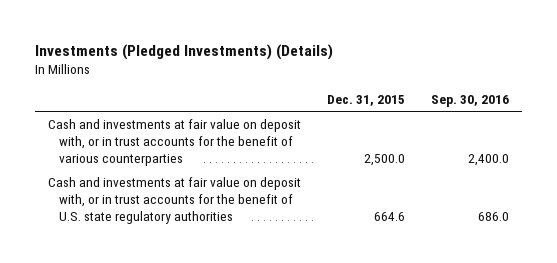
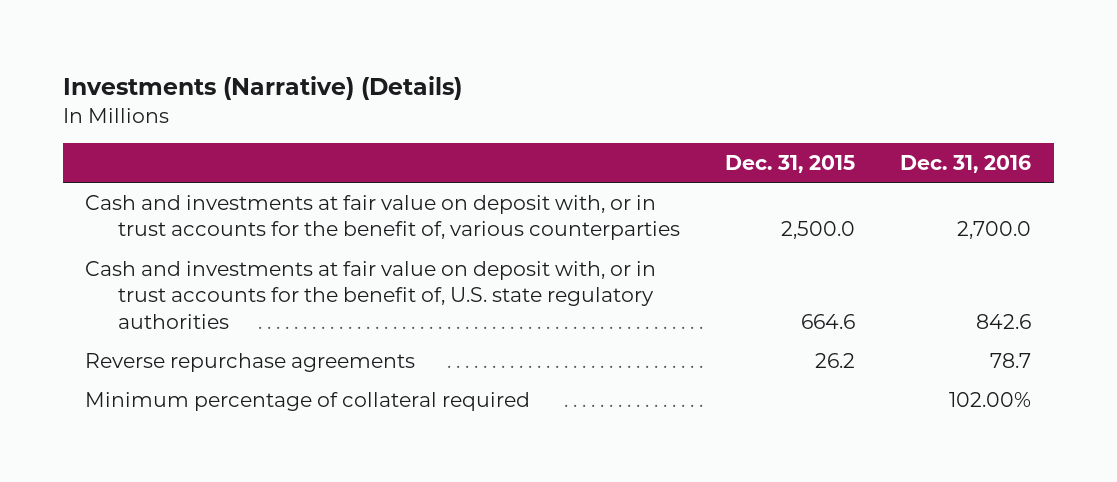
- Investments (Pledged Investments) (Details)
+ Investments (Narrative) (Details)
- | Dec. 31, 2015 | Sep. 30, 2016
+ | Dec. 31, 2015 | Dec. 31, 2016
- Cash and investments at fair value on deposit with, or in trust accounts for the benefit of various counterparties | 2,500.0 | 2,400.0
- Cash and investments at fair value on deposit with, or in trust accounts for the benefit of U.S. state regulatory authorities | 664.6 | 686.0
+ Cash and investments at fair value on deposit with, or in trust accounts for the benefit of, various counterparties | 2,500.0 | 2,700.0
+ Cash and investments at fair value on deposit with, or in trust accounts for the benefit of, U.S. state regulatory authorities | 664.6 | 842.6
+ Reverse repurchase agreements | 26.2 | 78.7
+ Minimum percentage of collateral required | | 102.00%

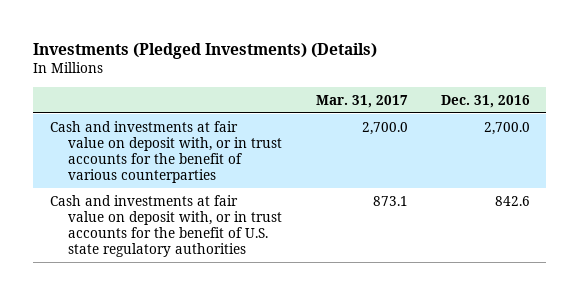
- Investments (Narrative) (Details)
+ Investments (Pledged Investments) (Details)
- | Dec. 31, 2015 | Dec. 31, 2016
+ | Mar. 31, 2017 | Dec. 31, 2016
- Cash and investments at fair value on deposit with, or in trust accounts for the benefit of, various counterparties | 2,500.0 | 2,700.0
- Cash and investments at fair value on deposit with, or in trust accounts for the benefit of, U.S. state regulatory authorities | 664.6 | 842.6
- Reverse repurchase agreements | 26.2 | 78.7
- Minimum percentage of collateral required | | 102.00%
+ Cash and investments at fair value on deposit with, or in trust accounts for the benefit of various counterparties | 2,700.0 | 2,700.0
+ Cash and investments at fair value on deposit with, or in trust accounts for the benefit of U.S. state regulatory authorities | 873.1 | 842.6

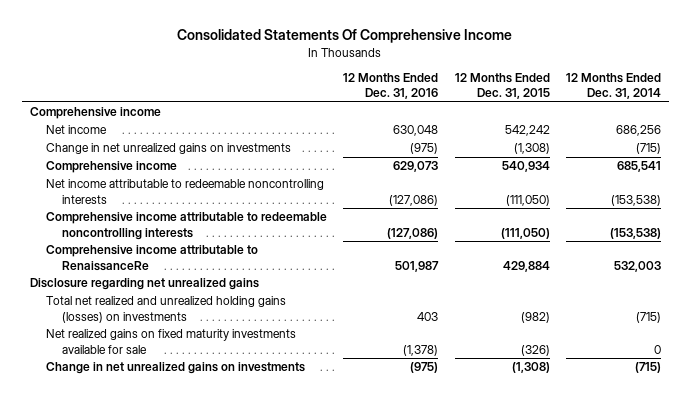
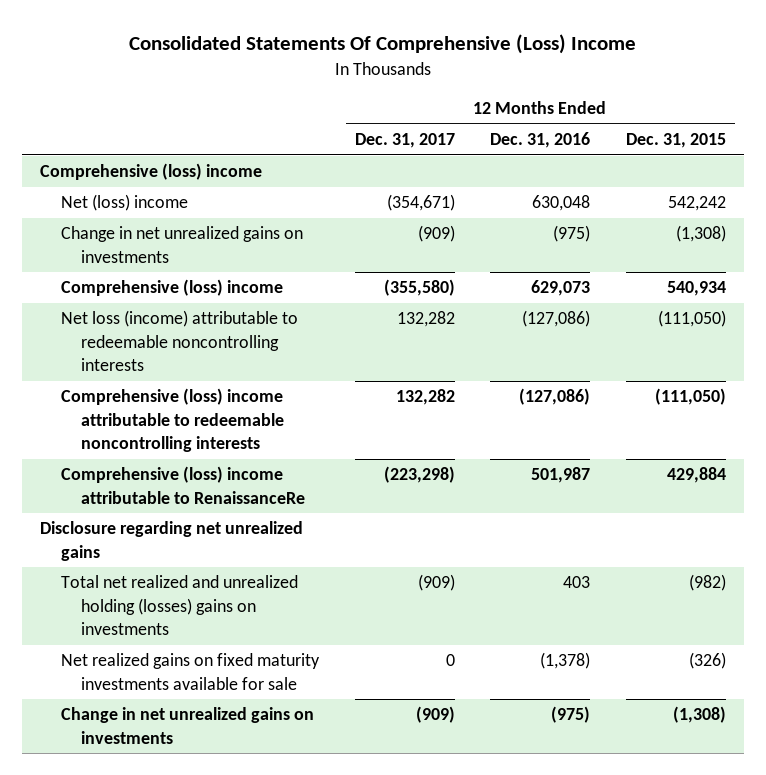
- Consolidated Statements Of Comprehensive Income
+ Consolidated Statements Of Comprehensive (Loss) Income
- | 12 Months Ended Dec. 31, 2016 | 12 Months Ended Dec. 31, 2015 | 12 Months Ended Dec. 31, 2014
+ | 12 Months Ended Dec. 31, 2017 | 12 Months Ended Dec. 31, 2016 | 12 Months Ended Dec. 31, 2015
- Comprehensive income
- Net income | 630,048 | 542,242 | 686,256
+ Comprehensive (loss) income
+ Net (loss) income | (354,671) | 630,048 | 542,242
- Comprehensive income | 629,073 | 540,934 | 685,541
- Net income attributable to redeemable noncontrolling interests | (127,086) | (111,050) | (153,538)
- Comprehensive income attributable to redeemable noncontrolling interests | (127,086) | (111,050) | (153,538)
- Comprehensive income attributable to RenaissanceRe | 501,987 | 429,884 | 532,003
+ Comprehensive (loss) income | (355,580) | 629,073 | 540,934
+ Net loss (income) attributable to redeemable noncontrolling interests | 132,282 | (127,086) | (111,050)
+ Comprehensive (loss) income attributable to redeemable noncontrolling interests | 132,282 | (127,086) | (111,050)
+ Comprehensive (loss) income attributable to RenaissanceRe | (223,298) | 501,987 | 429,884
- Total net realized and unrealized holding gains (losses) on investments | 403 | (982) | (715)
+ Total net realized and unrealized holding (losses) gains on investments | (909) | 403 | (982)

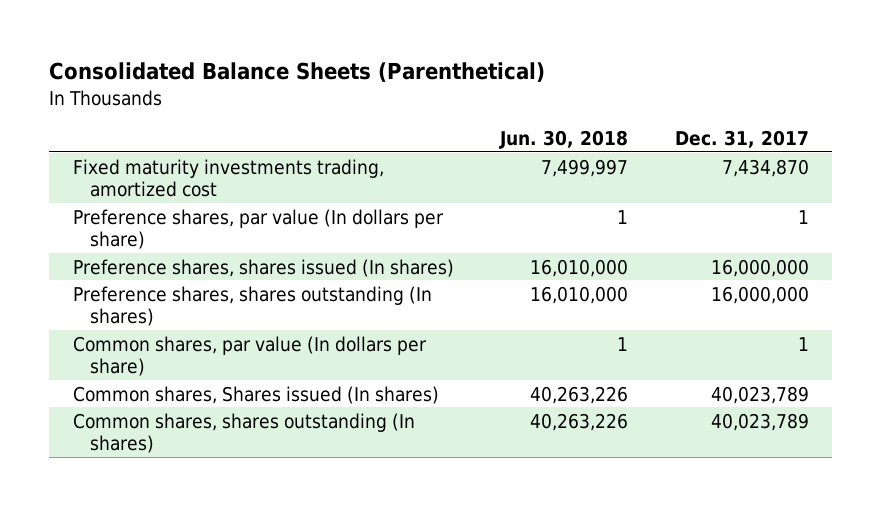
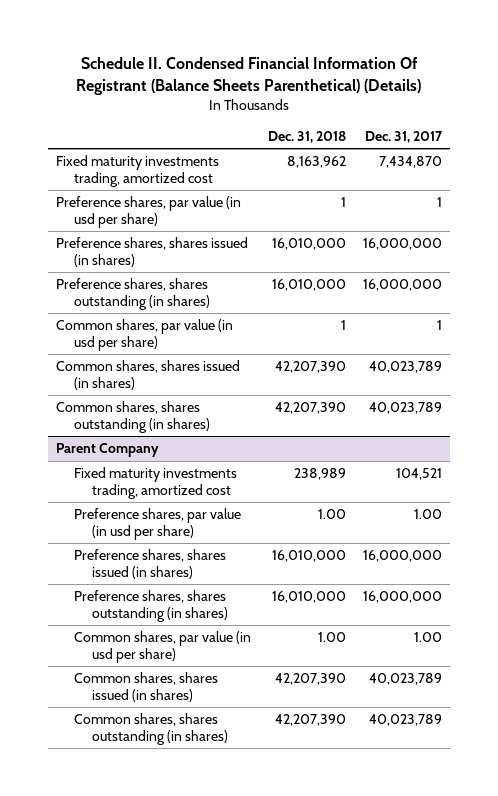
- Consolidated Balance Sheets (Parenthetical)
+ Schedule II. Condensed Financial Information Of Registrant (Balance Sheets Parenthetical) (Details)
- | Jun. 30, 2018 | Dec. 31, 2017
+ | Dec. 31, 2018 | Dec. 31, 2017
- Preference shares, par value (In dollars per share) | 1 | 1
- Preference shares, shares issued (In shares) | 16,010,000 | 16,000,000
- Preference shares, shares outstanding (In shares) | 16,010,000 | 16,000,000
- Common shares, par value (In dollars per share) | 1 | 1
- Common shares, Shares issued (In shares) | 40,263,226 | 40,023,789
- Common shares, shares outstanding (In shares) | 40,263,226 | 40,023,789
+ Preference shares, par value (in usd per share) | 1 | 1
+ Preference shares, shares issued (in shares) | 16,010,000 | 16,000,000
+ Preference shares, shares outstanding (in shares) | 16,010,000 | 16,000,000
+ Common shares, par value (in usd per share) | 1 | 1
+ Common shares, shares issued (in shares) | 42,207,390 | 40,023,789
+ Common shares, shares outstanding (in shares) | 42,207,390 | 40,023,789
+ Parent Company
+ Fixed maturity investments trading, amortized cost | 238,989 | 104,521
+ Preference shares, par value (in usd per share) | 1.00 | 1.00
+ Preference shares, shares issued (in shares) | 16,010,000 | 16,000,000
+ Preference shares, shares outstanding (in shares) | 16,010,000 | 16,000,000
+ Common shares, par value (in usd per share) | 1.00 | 1.00
+ Common shares, shares issued (in shares) | 42,207,390 | 40,023,789
+ Common shares, shares outstanding (in shares) | 42,207,390 | 40,023,789

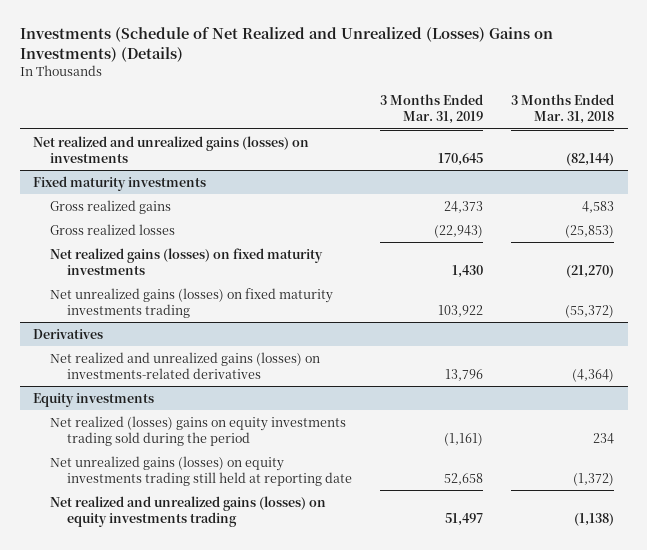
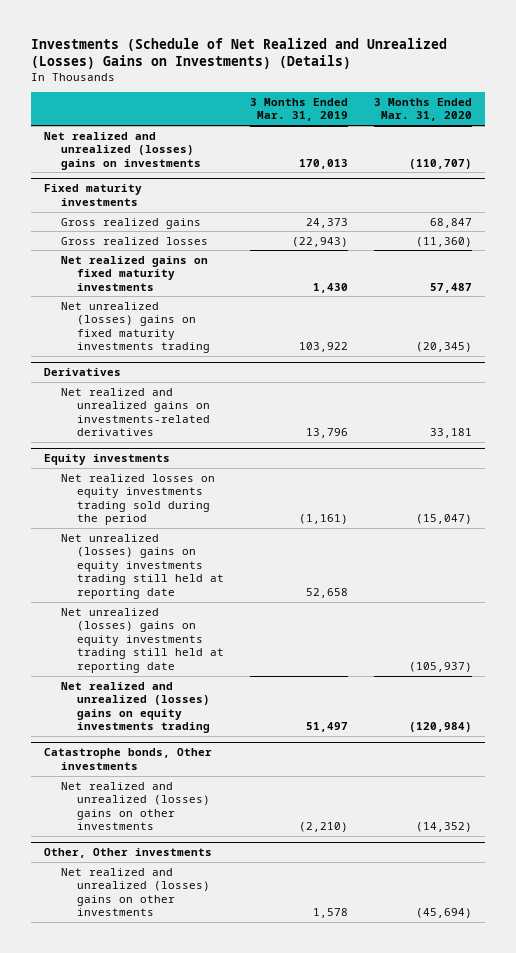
- | 3 Months Ended Mar. 31, 2019 | 3 Months Ended Mar. 31, 2018
+ | 3 Months Ended Mar. 31, 2019 | 3 Months Ended Mar. 31, 2020
- Net realized and unrealized gains (losses) on investments | 170,645 | (82,144)
+ Net realized and unrealized (losses) gains on investments | 170,013 | (110,707)
@ Fixed maturity investments
- Net realized gains (losses) on fixed maturity investments | 1,430 | (21,270)
- Net unrealized gains (losses) on fixed maturity investments trading | 103,922 | (55,372)
+ Net realized gains on fixed maturity investments | 1,430 | 57,487
+ Net unrealized (losses) gains on fixed maturity investments trading | 103,922 | (20,345)
@ Derivatives
- Net realized and unrealized gains (losses) on investments-related derivatives | 13,796 | (4,364)
+ Net realized and unrealized gains on investments-related derivatives | 13,796 | 33,181
@ Equity investments
- Net realized (losses) gains on equity investments trading sold during the period | (1,161) | 234
- Net unrealized gains (losses) on equity investments trading still held at reporting date | 52,658 | (1,372)
- Net realized and unrealized gains (losses) on equity investments trading | 51,497 | (1,138)
+ Net realized losses on equity investments trading sold during the period | (1,161) | (15,047)
+ Net unrealized (losses) gains on equity investments trading still held at reporting date | 52,658 |
+ Net unrealized (losses) gains on equity investments trading still held at reporting date | | (105,937)
+ Net realized and unrealized (losses) gains on equity investments trading | 51,497 | (120,984)
+ Catastrophe bonds, Other investments
+ Net realized and unrealized (losses) gains on other investments | (2,210) | (14,352)
+ Other, Other investments
+ Net realized and unrealized (losses) gains on other investments | 1,578 | (45,694)

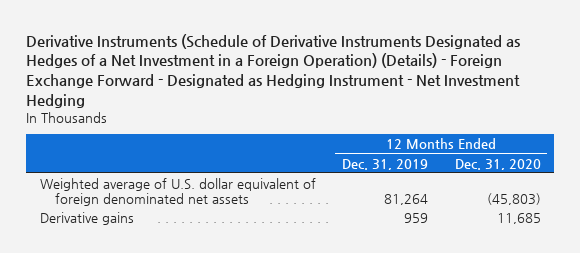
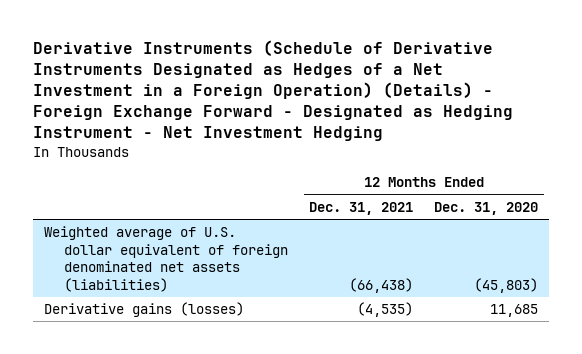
- | 12 Months Ended Dec. 31, 2019 | 12 Months Ended Dec. 31, 2020
+ | 12 Months Ended Dec. 31, 2021 | 12 Months Ended Dec. 31, 2020
- Weighted average of U.S. dollar equivalent of foreign denominated net assets | 81,264 | (45,803)
- Derivative gains | 959 | 11,685
+ Weighted average of U.S. dollar equivalent of foreign denominated net assets (liabilities) | (66,438) | (45,803)
+ Derivative gains (losses) | (4,535) | 11,685

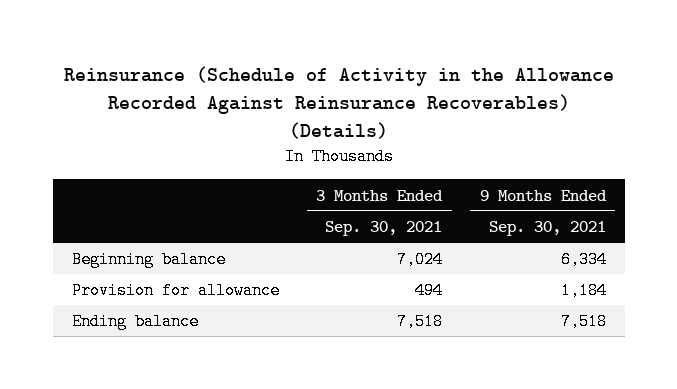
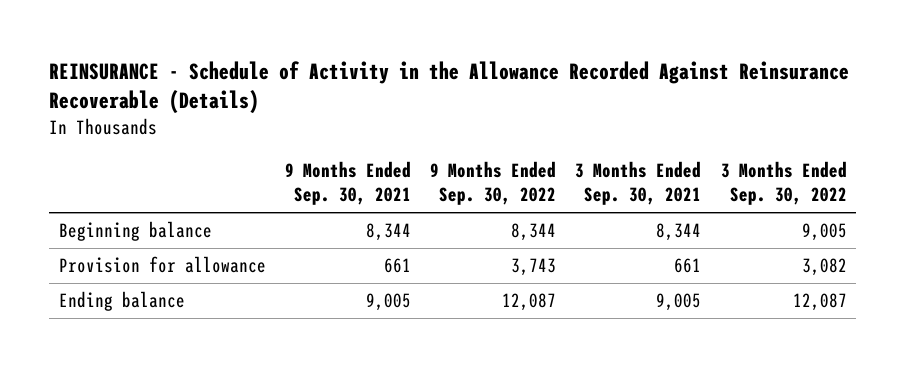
- Reinsurance (Schedule of Activity in the Allowance Recorded Against Reinsurance Recoverables) (Details)
+ REINSURANCE - Schedule of Activity in the Allowance Recorded Against Reinsurance Recoverable (Details)
- | 3 Months Ended Sep. 30, 2021 | 9 Months Ended Sep. 30, 2021
+ | 9 Months Ended Sep. 30, 2021 | 9 Months Ended Sep. 30, 2022 | 3 Months Ended Sep. 30, 2021 | 3 Months Ended Sep. 30, 2022
- Beginning balance | 7,024 | 6,334
- Provision for allowance | 494 | 1,184
- Ending balance | 7,518 | 7,518
+ Beginning balance | 8,344 | 8,344 | 8,344 | 9,005
+ Provision for allowance | 661 | 3,743 | 661 | 3,082
+ Ending balance | 9,005 | 12,087 | 9,005 | 12,087

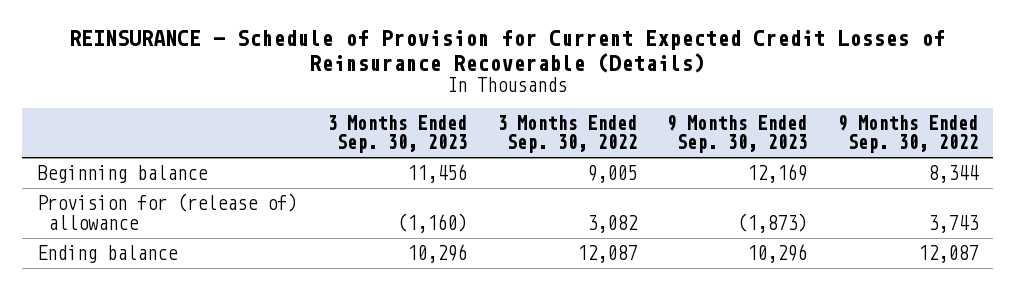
- REINSURANCE - Schedule of Activity in the Allowance Recorded Against Reinsurance Recoverable (Details)
+ REINSURANCE - Schedule of Provision for Current Expected Credit Losses of Reinsurance Recoverable (Details)
- | 9 Months Ended Sep. 30, 2021 | 9 Months Ended Sep. 30, 2022 | 3 Months Ended Sep. 30, 2021 | 3 Months Ended Sep. 30, 2022
+ | 3 Months Ended Sep. 30, 2023 | 3 Months Ended Sep. 30, 2022 | 9 Months Ended Sep. 30, 2023 | 9 Months Ended Sep. 30, 2022
- Provision for allowance | 661 | 3,743 | 661 | 3,082
+ Provision for (release of) allowance | (1,160) | 3,082 | (1,873) | 3,743

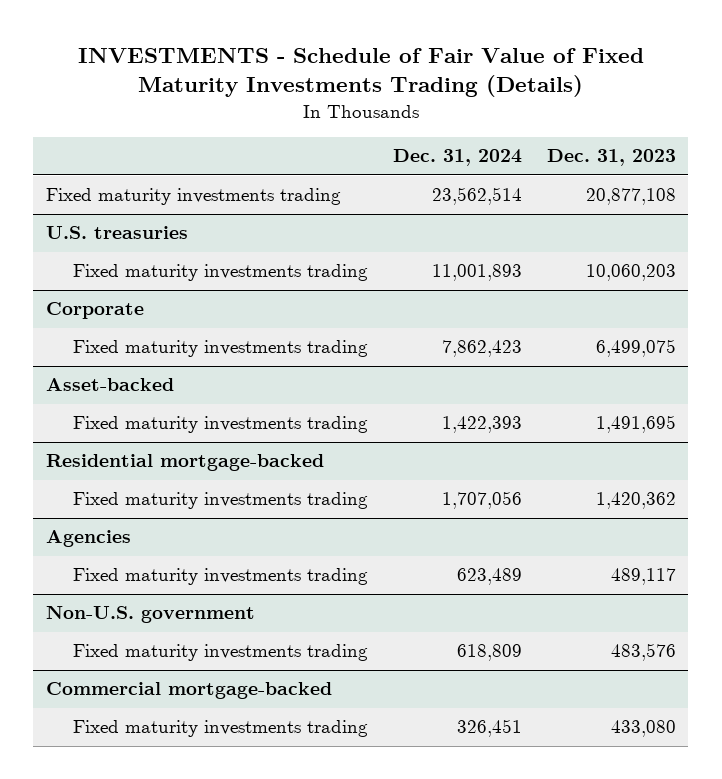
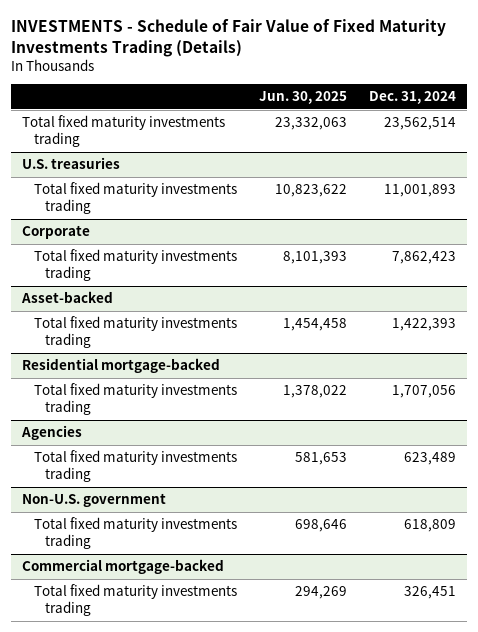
- | Dec. 31, 2024 | Dec. 31, 2023
+ | Jun. 30, 2025 | Dec. 31, 2024
- Fixed maturity investments trading | 23,562,514 | 20,877,108
+ Total fixed maturity investments trading | 23,332,063 | 23,562,514
@ U.S. treasuries
- Fixed maturity investments trading | 11,001,893 | 10,060,203
+ Total fixed maturity investments trading | 10,823,622 | 11,001,893
@ Corporate
- Fixed maturity investments trading | 7,862,423 | 6,499,075
+ Total fixed maturity investments trading | 8,101,393 | 7,862,423
@ Asset-backed
- Fixed maturity investments trading | 1,422,393 | 1,491,695
+ Total fixed maturity investments trading | 1,454,458 | 1,422,393
@ Residential mortgage-backed
- Fixed maturity investments trading | 1,707,056 | 1,420,362
+ Total fixed maturity investments trading | 1,378,022 | 1,707,056
@ Agencies
- Fixed maturity investments trading | 623,489 | 489,117
+ Total fixed maturity investments trading | 581,653 | 623,489
@ Non-U.S. government
- Fixed maturity investments trading | 618,809 | 483,576
+ Total fixed maturity investments trading | 698,646 | 618,809
@ Commercial mortgage-backed
- Fixed maturity investments trading | 326,451 | 433,080
+ Total fixed maturity investments trading | 294,269 | 326,451

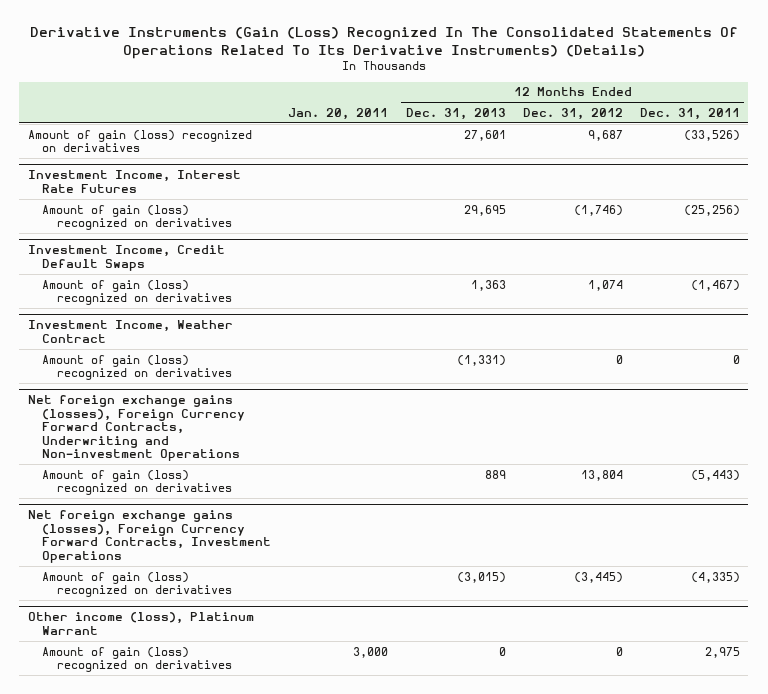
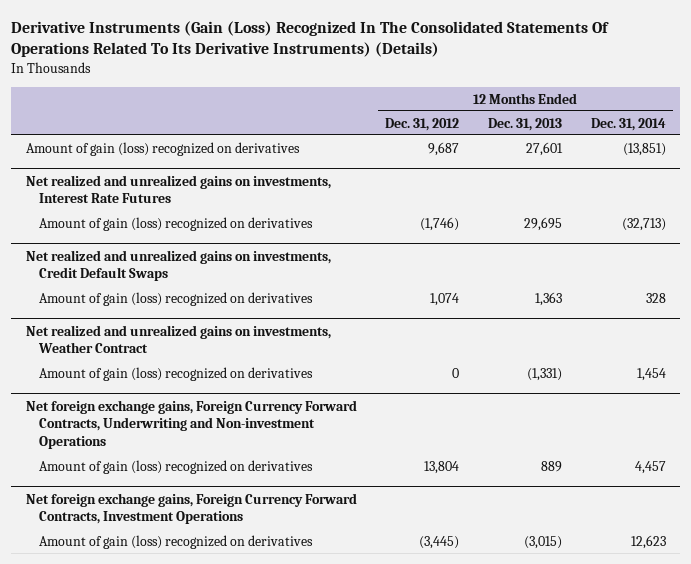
- | Jan. 20, 2011 | 12 Months Ended Dec. 31, 2013 | 12 Months Ended Dec. 31, 2012 | 12 Months Ended Dec. 31, 2011
+ | 12 Months Ended Dec. 31, 2012 | 12 Months Ended Dec. 31, 2013 | 12 Months Ended Dec. 31, 2014
- Investment Income, Interest Rate Futures
+ Net realized and unrealized gains on investments, Interest Rate Futures
- Investment Income, Credit Default Swaps
+ Net realized and unrealized gains on investments, Credit Default Swaps
- Investment Income, Weather Contract
+ Net realized and unrealized gains on investments, Weather Contract
- Net foreign exchange gains (losses), Foreign Currency Forward Contracts, Underwriting and Non-investment Operations
+ Net foreign exchange gains, Foreign Currency Forward Contracts, Underwriting and Non-investment Operations
- Net foreign exchange gains (losses), Foreign Currency Forward Contracts, Investment Operations
+ Net foreign exchange gains, Foreign Currency Forward Contracts, Investment Operations
- Other income (loss), Platinum Warrant
- Amount of gain (loss) recognized on derivatives | 3,000 | 0 | 0 | 2,975

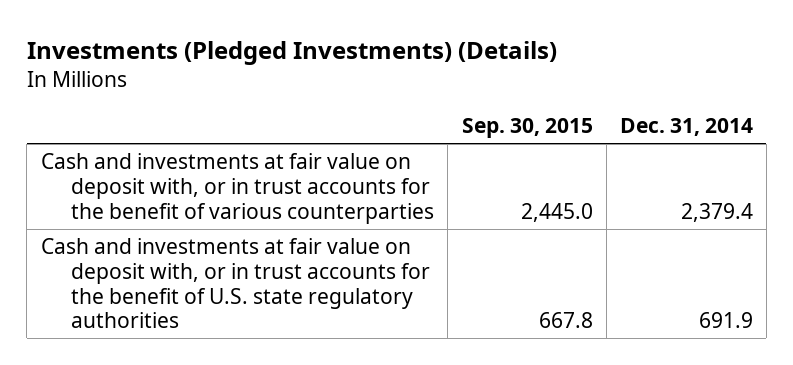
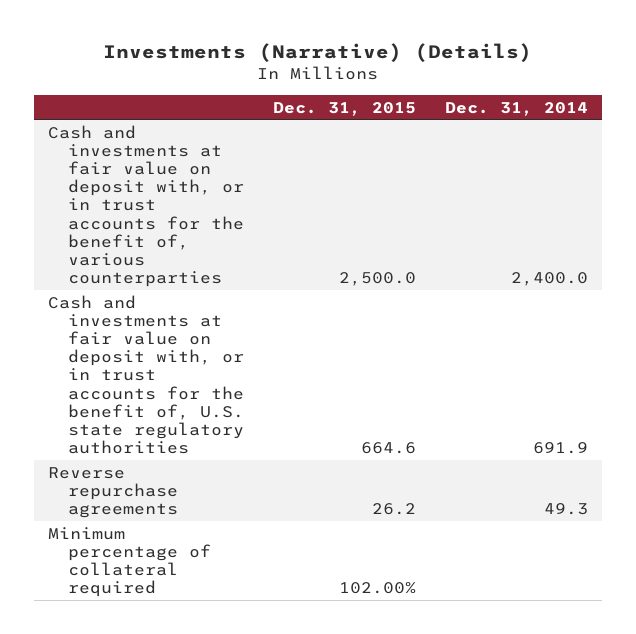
- Investments (Pledged Investments) (Details)
+ Investments (Narrative) (Details)
- | Sep. 30, 2015 | Dec. 31, 2014
+ | Dec. 31, 2015 | Dec. 31, 2014
- Cash and investments at fair value on deposit with, or in trust accounts for the benefit of various counterparties | 2,445.0 | 2,379.4
- Cash and investments at fair value on deposit with, or in trust accounts for the benefit of U.S. state regulatory authorities | 667.8 | 691.9
+ Cash and investments at fair value on deposit with, or in trust accounts for the benefit of, various counterparties | 2,500.0 | 2,400.0
+ Cash and investments at fair value on deposit with, or in trust accounts for the benefit of, U.S. state regulatory authorities | 664.6 | 691.9
+ Reverse repurchase agreements | 26.2 | 49.3
+ Minimum percentage of collateral required | 102.00% |

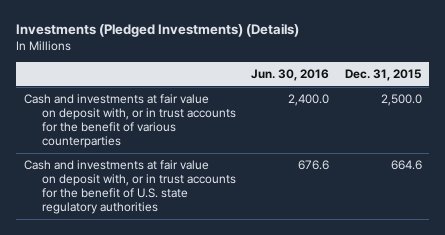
- Investments (Narrative) (Details)
+ Investments (Pledged Investments) (Details)
- | Dec. 31, 2015 | Dec. 31, 2014
+ | Jun. 30, 2016 | Dec. 31, 2015
- Cash and investments at fair value on deposit with, or in trust accounts for the benefit of, various counterparties | 2,500.0 | 2,400.0
- Cash and investments at fair value on deposit with, or in trust accounts for the benefit of, U.S. state regulatory authorities | 664.6 | 691.9
- Reverse repurchase agreements | 26.2 | 49.3
- Minimum percentage of collateral required | 102.00% |
+ Cash and investments at fair value on deposit with, or in trust accounts for the benefit of various counterparties | 2,400.0 | 2,500.0
+ Cash and investments at fair value on deposit with, or in trust accounts for the benefit of U.S. state regulatory authorities | 676.6 | 664.6

